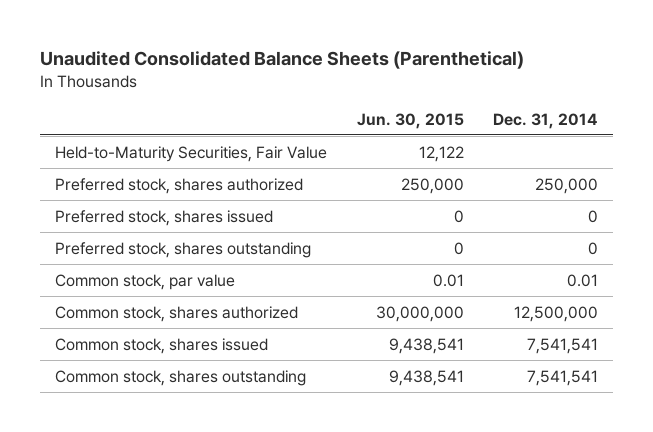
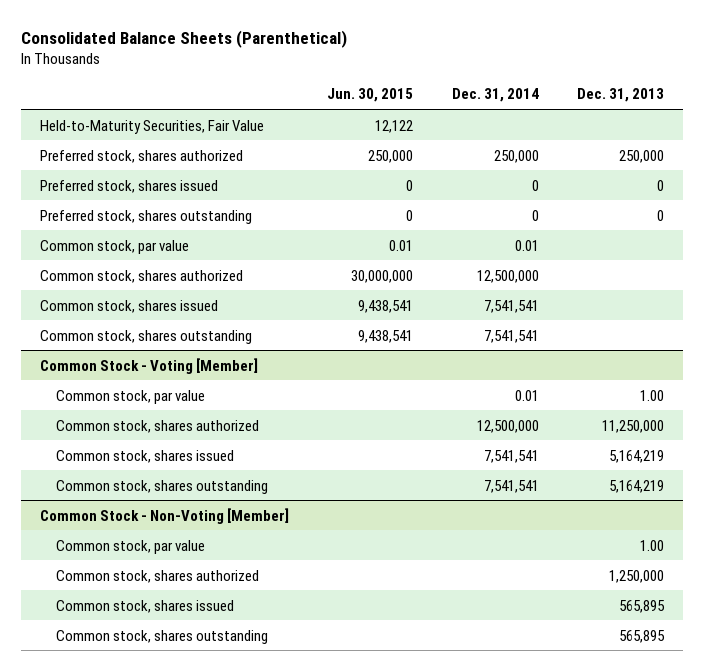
- Unaudited Consolidated Balance Sheets (Parenthetical)
+ Consolidated Balance Sheets (Parenthetical)
- | Jun. 30, 2015 | Dec. 31, 2014
+ | Jun. 30, 2015 | Dec. 31, 2014 | Dec. 31, 2013
+ Common Stock - Voting [Member]
+ Common stock, par value | | 0.01 | 1.00
+ Common stock, shares authorized | | 12,500,000 | 11,250,000
+ Common stock, shares issued | | 7,541,541 | 5,164,219
+ Common stock, shares outstanding | | 7,541,541 | 5,164,219
+ Common Stock - Non-Voting [Member]
+ Common stock, par value | | | 1.00
+ Common stock, shares authorized | | | 1,250,000
+ Common stock, shares issued | | | 565,895
+ Common stock, shares outstanding | | | 565,895

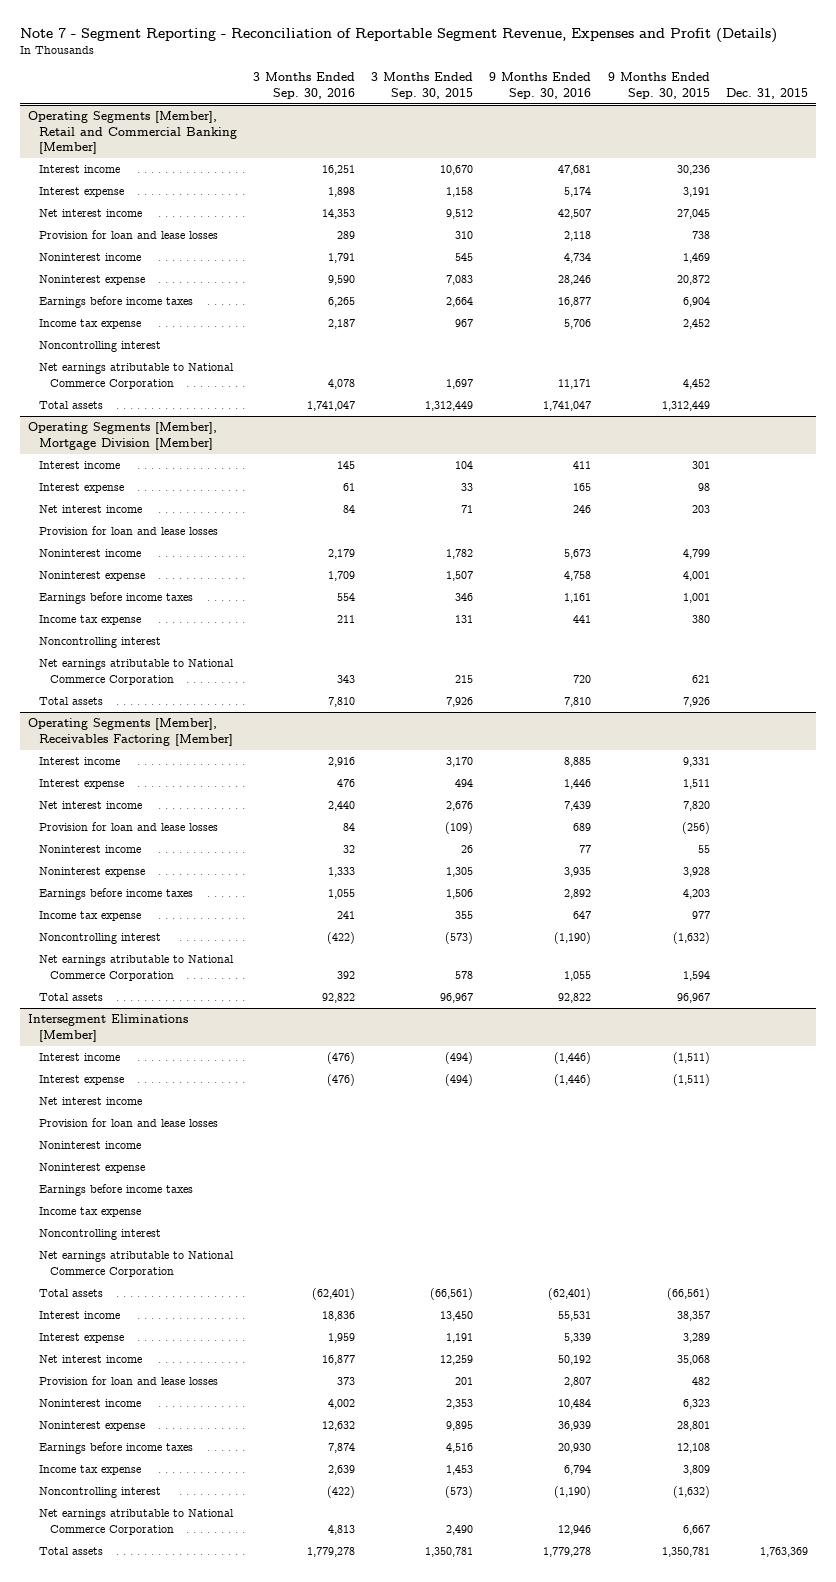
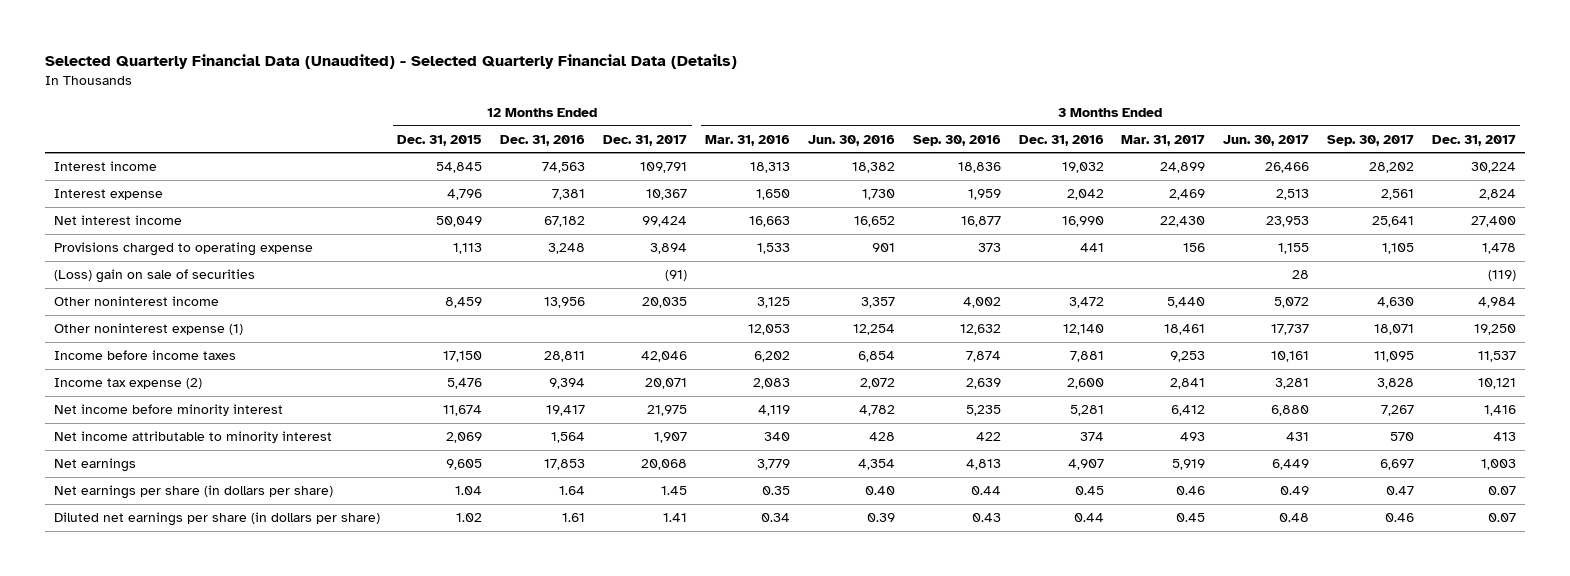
- Note 7 - Segment Reporting - Reconciliation of Reportable Segment Revenue, Expenses and Profit (Details)
+ Selected Quarterly Financial Data (Unaudited) - Selected Quarterly Financial Data (Details)
- | 3 Months Ended Sep. 30, 2016 | 3 Months Ended Sep. 30, 2015 | 9 Months Ended Sep. 30, 2016 | 9 Months Ended Sep. 30, 2015 | Dec. 31, 2015
+ | 12 Months Ended Dec. 31, 2015 | 12 Months Ended Dec. 31, 2016 | 12 Months Ended Dec. 31, 2017 | 3 Months Ended Mar. 31, 2016 | 3 Months Ended Jun. 30, 2016 | 3 Months Ended Sep. 30, 2016 | 3 Months Ended Dec. 31, 2016 | 3 Months Ended Mar. 31, 2017 | 3 Months Ended Jun. 30, 2017 | 3 Months Ended Sep. 30, 2017 | 3 Months Ended Dec. 31, 2017
- Operating Segments [Member], Retail and Commercial Banking [Member]
- Interest income | 16,251 | 10,670 | 47,681 | 30,236 |
- Interest expense | 1,898 | 1,158 | 5,174 | 3,191 |
- Net interest income | 14,353 | 9,512 | 42,507 | 27,045 |
- Provision for loan and lease losses | 289 | 310 | 2,118 | 738 |
- Noninterest income | 1,791 | 545 | 4,734 | 1,469 |
- Noninterest expense | 9,590 | 7,083 | 28,246 | 20,872 |
- Earnings before income taxes | 6,265 | 2,664 | 16,877 | 6,904 |
- Income tax expense | 2,187 | 967 | 5,706 | 2,452 |
- Noncontrolling interest
- Net earnings atributable to National Commerce Corporation | 4,078 | 1,697 | 11,171 | 4,452 |
- Total assets | 1,741,047 | 1,312,449 | 1,741,047 | 1,312,449 |
- Operating Segments [Member], Mortgage Division [Member]
- Interest income | 145 | 104 | 411 | 301 |
- Interest expense | 61 | 33 | 165 | 98 |
- Net interest income | 84 | 71 | 246 | 203 |
- Provision for loan and lease losses
- Noninterest income | 2,179 | 1,782 | 5,673 | 4,799 |
- Noninterest expense | 1,709 | 1,507 | 4,758 | 4,001 |
- Earnings before income taxes | 554 | 346 | 1,161 | 1,001 |
- Income tax expense | 211 | 131 | 441 | 380 |
- Noncontrolling interest
- Net earnings atributable to National Commerce Corporation | 343 | 215 | 720 | 621 |
- Total assets | 7,810 | 7,926 | 7,810 | 7,926 |
- Operating Segments [Member], Receivables Factoring [Member]
- Interest income | 2,916 | 3,170 | 8,885 | 9,331 |
- Interest expense | 476 | 494 | 1,446 | 1,511 |
- Net interest income | 2,440 | 2,676 | 7,439 | 7,820 |
- Provision for loan and lease losses | 84 | (109) | 689 | (256) |
- Noninterest income | 32 | 26 | 77 | 55 |
- Noninterest expense | 1,333 | 1,305 | 3,935 | 3,928 |
- Earnings before income taxes | 1,055 | 1,506 | 2,892 | 4,203 |
- Income tax expense | 241 | 355 | 647 | 977 |
- Noncontrolling interest | (422) | (573) | (1,190) | (1,632) |
- Net earnings atributable to National Commerce Corporation | 392 | 578 | 1,055 | 1,594 |
- Total assets | 92,822 | 96,967 | 92,822 | 96,967 |
- Intersegment Eliminations [Member]
- Interest income | (476) | (494) | (1,446) | (1,511) |
- Interest expense | (476) | (494) | (1,446) | (1,511) |
- Net interest income
- Provision for loan and lease losses
- Noninterest income
- Noninterest expense
- Earnings before income taxes
- Income tax expense
- Noncontrolling interest
- Net earnings atributable to National Commerce Corporation
- Total assets | (62,401) | (66,561) | (62,401) | (66,561) |
- Provision for loan and lease losses | 373 | 201 | 2,807 | 482 |
- Noninterest income | 4,002 | 2,353 | 10,484 | 6,323 |
- Noninterest expense | 12,632 | 9,895 | 36,939 | 28,801 |
- Earnings before income taxes | 7,874 | 4,516 | 20,930 | 12,108 |
- Income tax expense | 2,639 | 1,453 | 6,794 | 3,809 |
- Noncontrolling interest | (422) | (573) | (1,190) | (1,632) |
- Net earnings atributable to National Commerce Corporation | 4,813 | 2,490 | 12,946 | 6,667 |
- Total assets | 1,779,278 | 1,350,781 | 1,779,278 | 1,350,781 | 1,763,369
+ Provisions charged to operating expense | 1,113 | 3,248 | 3,894 | 1,533 | 901 | 373 | 441 | 156 | 1,155 | 1,105 | 1,478
+ (Loss) gain on sale of securities | | | (91) | | | | | | 28 | | (119)
+ Other noninterest income | 8,459 | 13,956 | 20,035 | 3,125 | 3,357 | 4,002 | 3,472 | 5,440 | 5,072 | 4,630 | 4,984
+ Other noninterest expense (1) | | | | 12,053 | 12,254 | 12,632 | 12,140 | 18,461 | 17,737 | 18,071 | 19,250
+ Income before income taxes | 17,150 | 28,811 | 42,046 | 6,202 | 6,854 | 7,874 | 7,881 | 9,253 | 10,161 | 11,095 | 11,537
+ Income tax expense (2) | 5,476 | 9,394 | 20,071 | 2,083 | 2,072 | 2,639 | 2,600 | 2,841 | 3,281 | 3,828 | 10,121
+ Net income before minority interest | 11,674 | 19,417 | 21,975 | 4,119 | 4,782 | 5,235 | 5,281 | 6,412 | 6,880 | 7,267 | 1,416
+ Net income attributable to minority interest | 2,069 | 1,564 | 1,907 | 340 | 428 | 422 | 374 | 493 | 431 | 570 | 413
+ Net earnings | 9,605 | 17,853 | 20,068 | 3,779 | 4,354 | 4,813 | 4,907 | 5,919 | 6,449 | 6,697 | 1,003
+ Net earnings per share (in dollars per share) | 1.04 | 1.64 | 1.45 | 0.35 | 0.40 | 0.44 | 0.45 | 0.46 | 0.49 | 0.47 | 0.07
+ Diluted net earnings per share (in dollars per share) | 1.02 | 1.61 | 1.41 | 0.34 | 0.39 | 0.43 | 0.44 | 0.45 | 0.48 | 0.46 | 0.07

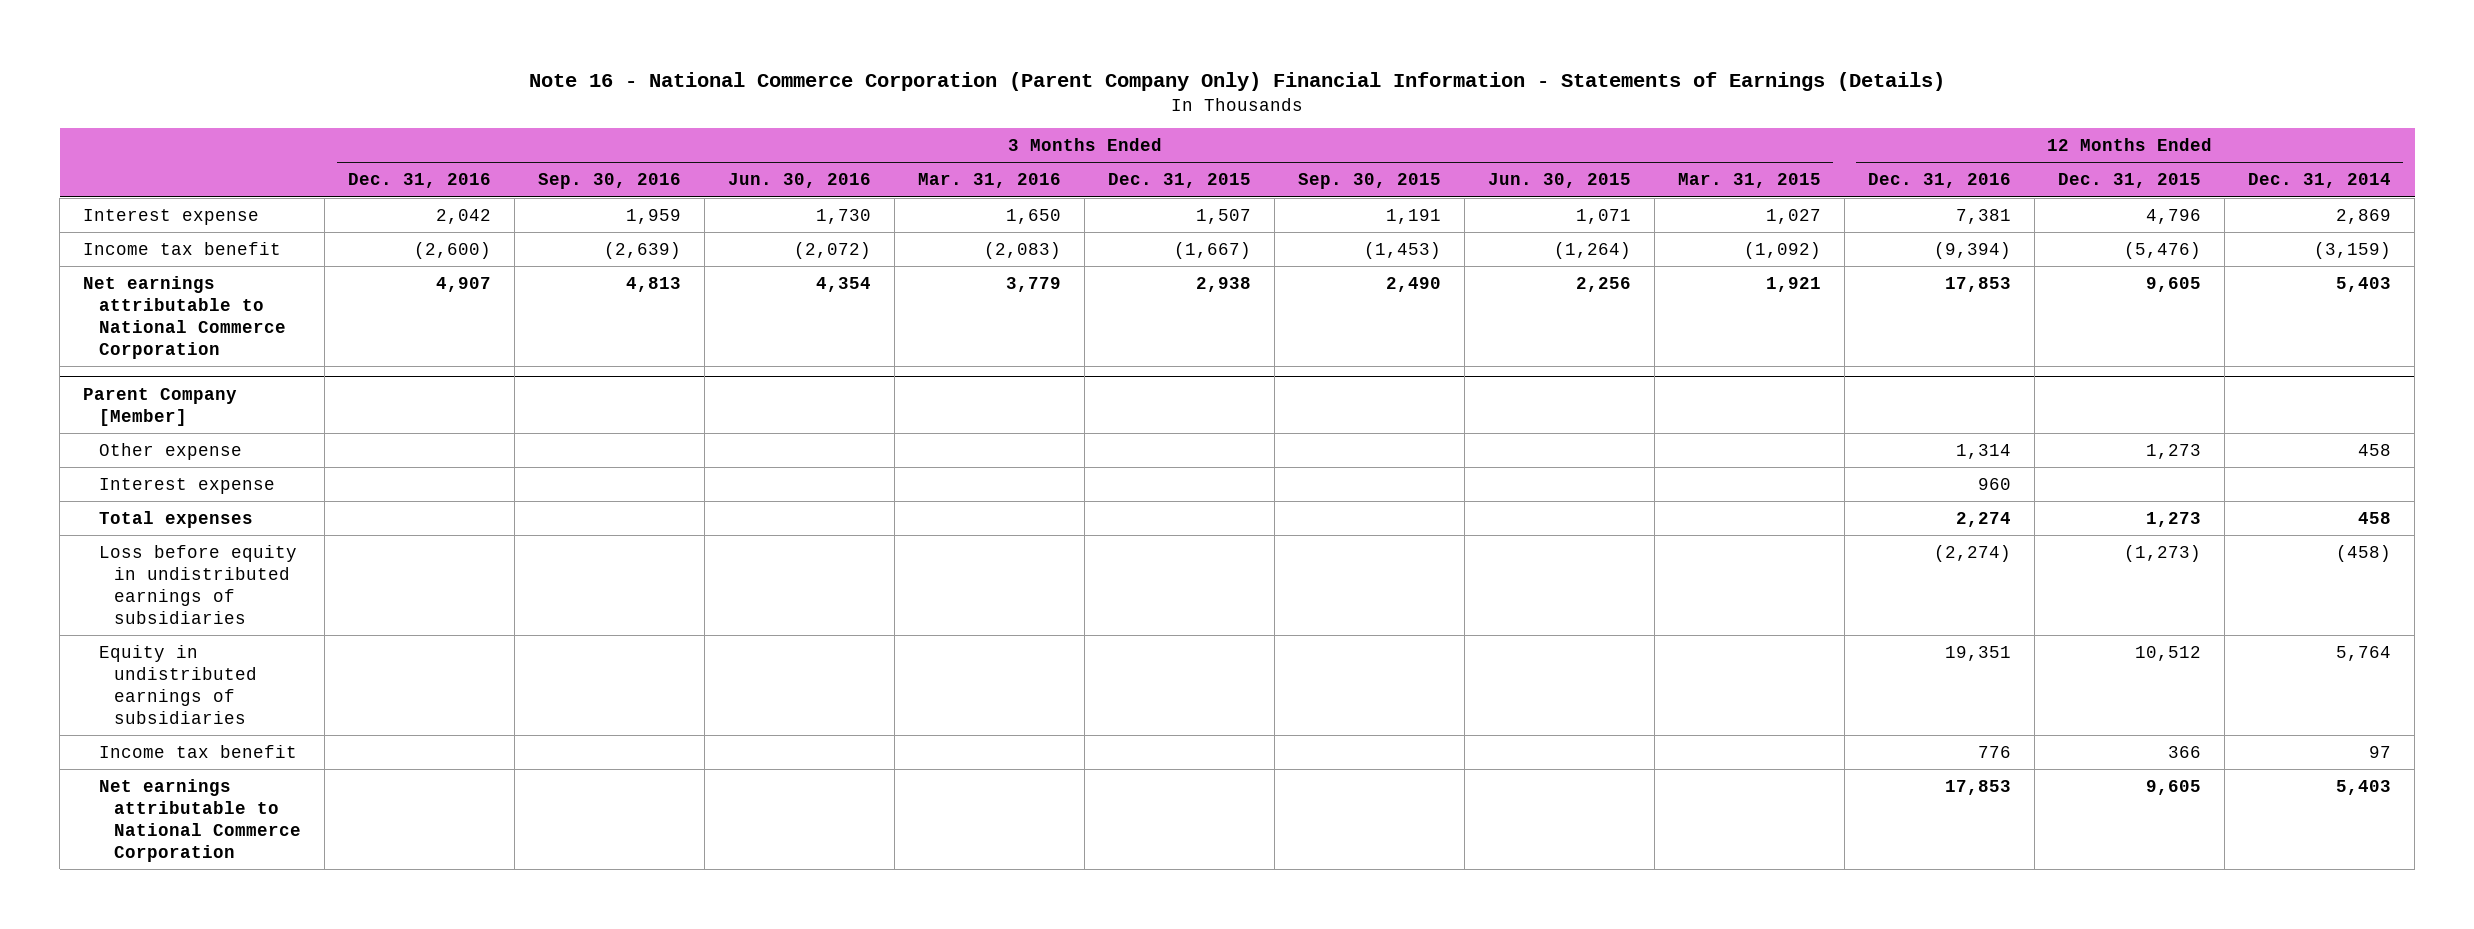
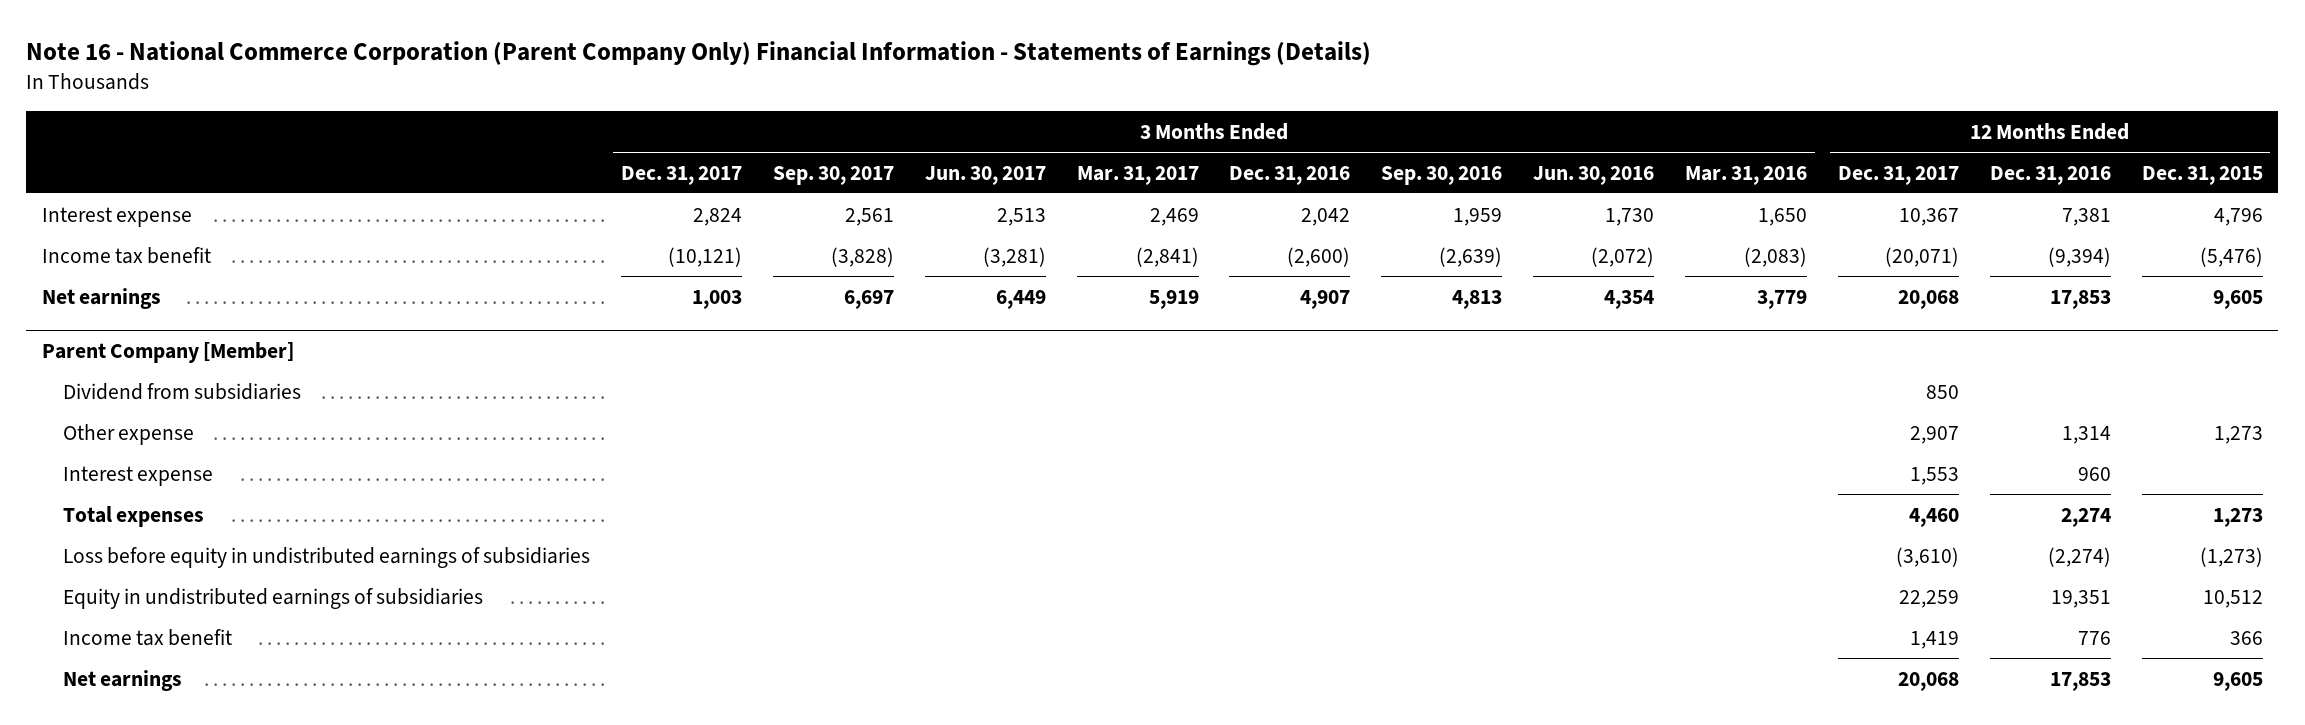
- | 3 Months Ended Dec. 31, 2016 | 3 Months Ended Sep. 30, 2016 | 3 Months Ended Jun. 30, 2016 | 3 Months Ended Mar. 31, 2016 | 3 Months Ended Dec. 31, 2015 | 3 Months Ended Sep. 30, 2015 | 3 Months Ended Jun. 30, 2015 | 3 Months Ended Mar. 31, 2015 | 12 Months Ended Dec. 31, 2016 | 12 Months Ended Dec. 31, 2015 | 12 Months Ended Dec. 31, 2014
+ | 3 Months Ended Dec. 31, 2017 | 3 Months Ended Sep. 30, 2017 | 3 Months Ended Jun. 30, 2017 | 3 Months Ended Mar. 31, 2017 | 3 Months Ended Dec. 31, 2016 | 3 Months Ended Sep. 30, 2016 | 3 Months Ended Jun. 30, 2016 | 3 Months Ended Mar. 31, 2016 | 12 Months Ended Dec. 31, 2017 | 12 Months Ended Dec. 31, 2016 | 12 Months Ended Dec. 31, 2015
- Net earnings attributable to National Commerce Corporation | 4,907 | 4,813 | 4,354 | 3,779 | 2,938 | 2,490 | 2,256 | 1,921 | 17,853 | 9,605 | 5,403
+ Net earnings | 1,003 | 6,697 | 6,449 | 5,919 | 4,907 | 4,813 | 4,354 | 3,779 | 20,068 | 17,853 | 9,605
@ Parent Company [Member]
+ Dividend from subsidiaries | | | | | | | | | 850 | |
- Net earnings attributable to National Commerce Corporation | | | | | | | | | 17,853 | 9,605 | 5,403
+ Net earnings | | | | | | | | | 20,068 | 17,853 | 9,605

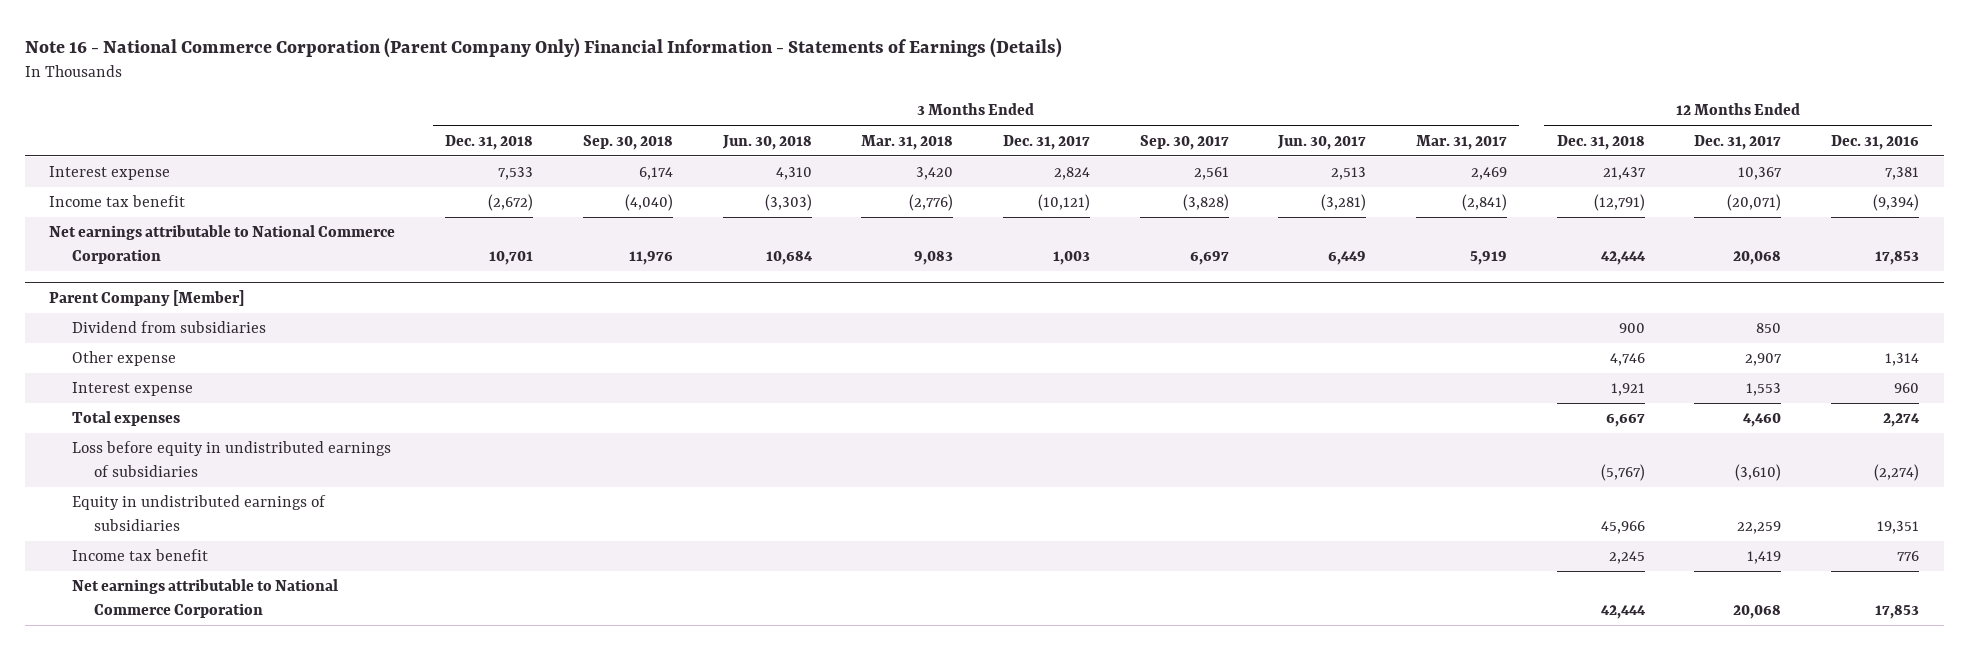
- | 3 Months Ended Dec. 31, 2017 | 3 Months Ended Sep. 30, 2017 | 3 Months Ended Jun. 30, 2017 | 3 Months Ended Mar. 31, 2017 | 3 Months Ended Dec. 31, 2016 | 3 Months Ended Sep. 30, 2016 | 3 Months Ended Jun. 30, 2016 | 3 Months Ended Mar. 31, 2016 | 12 Months Ended Dec. 31, 2017 | 12 Months Ended Dec. 31, 2016 | 12 Months Ended Dec. 31, 2015
+ | 3 Months Ended Dec. 31, 2018 | 3 Months Ended Sep. 30, 2018 | 3 Months Ended Jun. 30, 2018 | 3 Months Ended Mar. 31, 2018 | 3 Months Ended Dec. 31, 2017 | 3 Months Ended Sep. 30, 2017 | 3 Months Ended Jun. 30, 2017 | 3 Months Ended Mar. 31, 2017 | 12 Months Ended Dec. 31, 2018 | 12 Months Ended Dec. 31, 2017 | 12 Months Ended Dec. 31, 2016
- Net earnings | 1,003 | 6,697 | 6,449 | 5,919 | 4,907 | 4,813 | 4,354 | 3,779 | 20,068 | 17,853 | 9,605
+ Net earnings attributable to National Commerce Corporation | 10,701 | 11,976 | 10,684 | 9,083 | 1,003 | 6,697 | 6,449 | 5,919 | 42,444 | 20,068 | 17,853
@ Parent Company [Member]
- Net earnings | | | | | | | | | 20,068 | 17,853 | 9,605
+ Net earnings attributable to National Commerce Corporation | | | | | | | | | 42,444 | 20,068 | 17,853

